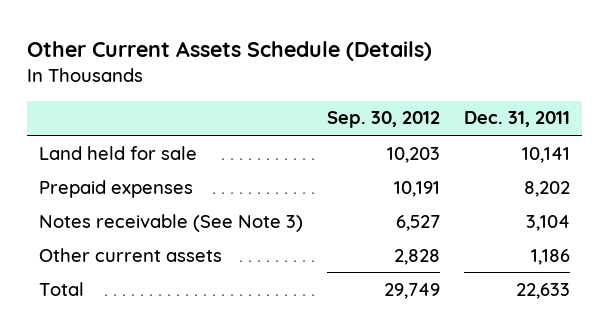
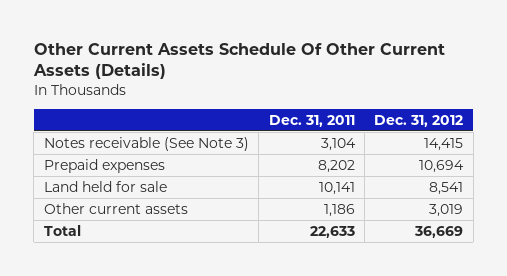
- Other Current Assets Schedule (Details)
+ Other Current Assets Schedule Of Other Current Assets (Details)
- | Sep. 30, 2012 | Dec. 31, 2011
+ | Dec. 31, 2011 | Dec. 31, 2012
moved down: Prepaid expenses | 8,202 | 10,694
moved down: Land held for sale | 10,141 | 8,541

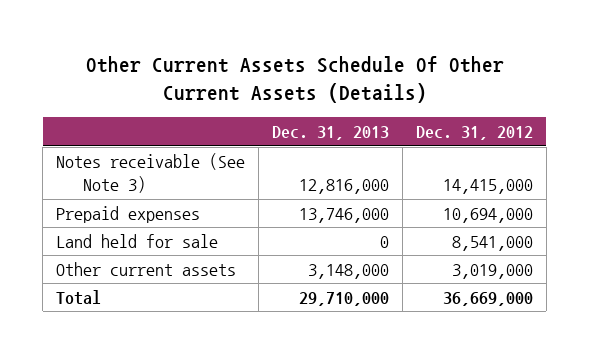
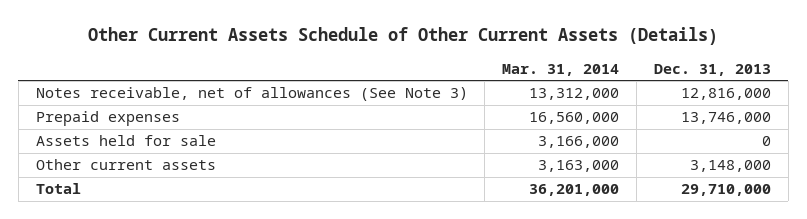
- Other Current Assets Schedule Of Other Current Assets (Details)
+ Other Current Assets Schedule of Other Current Assets (Details)
- | Dec. 31, 2013 | Dec. 31, 2012
+ | Mar. 31, 2014 | Dec. 31, 2013
- Notes receivable (See Note 3) | 12,816,000 | 14,415,000
+ Notes receivable, net of allowances (See Note 3) | 13,312,000 | 12,816,000
- Land held for sale | 0 | 8,541,000
+ Assets held for sale | 3,166,000 | 0

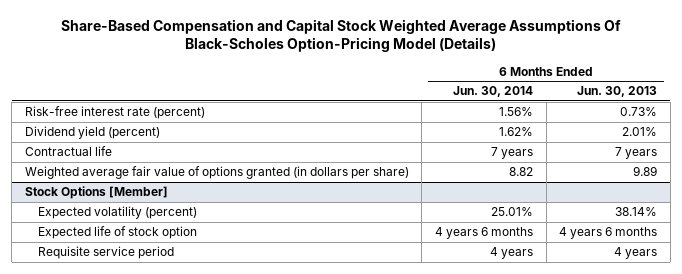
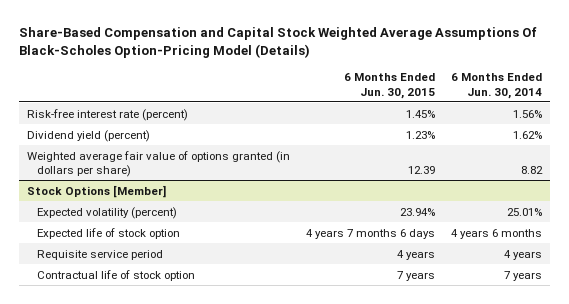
- | 6 Months Ended Jun. 30, 2014 | 6 Months Ended Jun. 30, 2013
+ | 6 Months Ended Jun. 30, 2015 | 6 Months Ended Jun. 30, 2014
- Contractual life | 7 years | 7 years
@ Stock Options [Member]
+ Contractual life of stock option | 7 years | 7 years

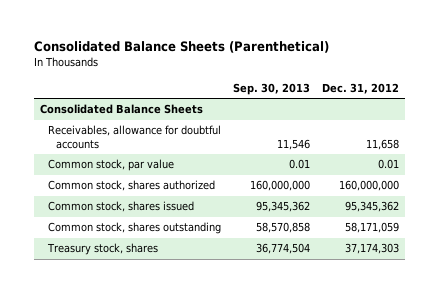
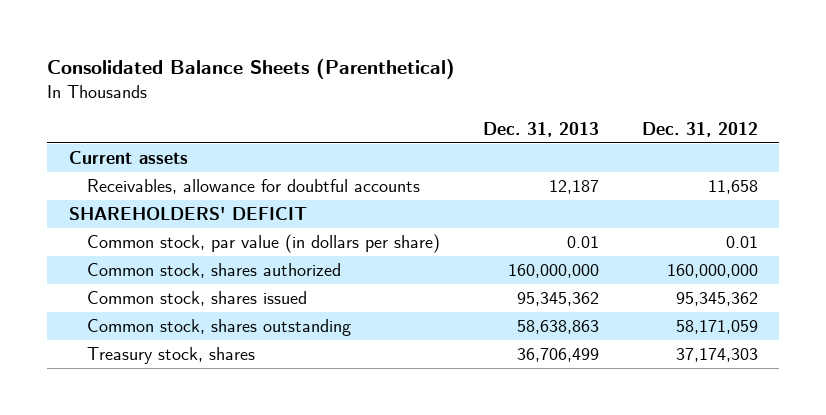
- | Sep. 30, 2013 | Dec. 31, 2012
+ | Dec. 31, 2013 | Dec. 31, 2012
- Consolidated Balance Sheets
+ Current assets
- Common stock, par value | 0.01 | 0.01
+ SHAREHOLDERS' DEFICIT
+ Common stock, par value (in dollars per share) | 0.01 | 0.01

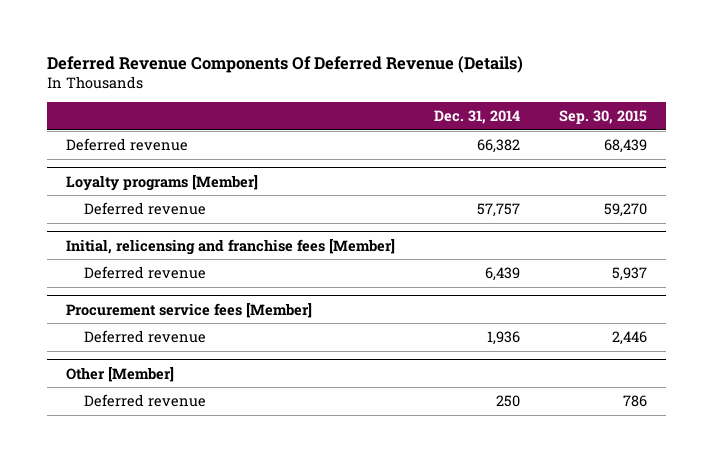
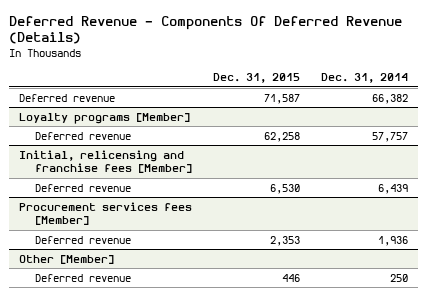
- Deferred Revenue Components Of Deferred Revenue (Details)
+ Deferred Revenue - Components Of Deferred Revenue (Details)
- | Dec. 31, 2014 | Sep. 30, 2015
+ | Dec. 31, 2015 | Dec. 31, 2014
- Procurement service fees [Member]
+ Procurement services fees [Member]

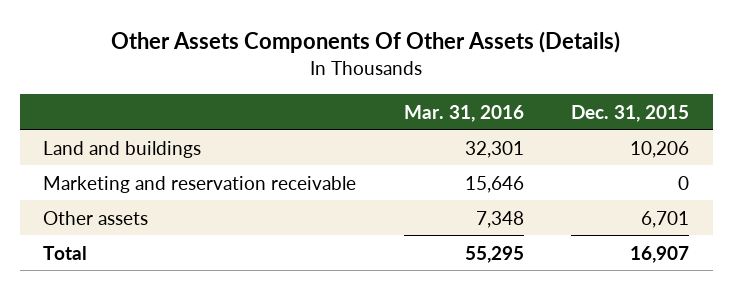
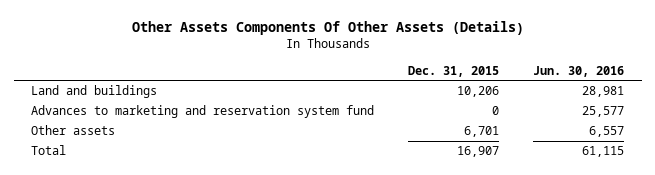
- | Mar. 31, 2016 | Dec. 31, 2015
+ | Dec. 31, 2015 | Jun. 30, 2016
- Marketing and reservation receivable | 15,646 | 0
+ Advances to marketing and reservation system fund | 0 | 25,577

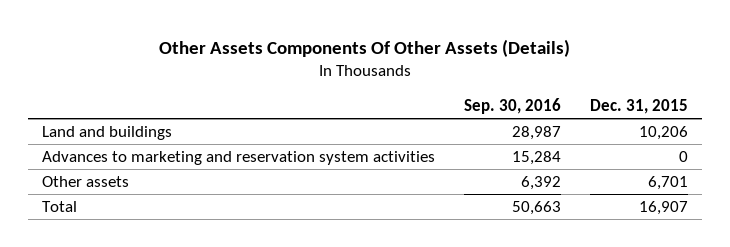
- | Dec. 31, 2015 | Jun. 30, 2016
+ | Sep. 30, 2016 | Dec. 31, 2015
- Advances to marketing and reservation system fund | 0 | 25,577
+ Advances to marketing and reservation system activities | 15,284 | 0

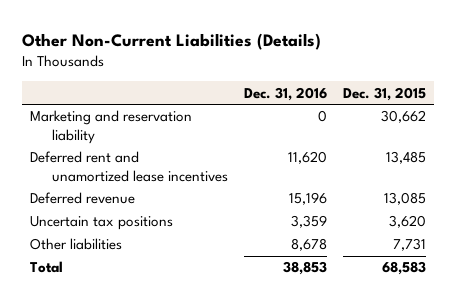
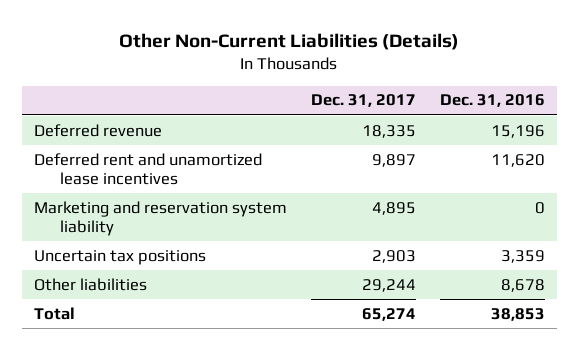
- | Dec. 31, 2016 | Dec. 31, 2015
+ | Dec. 31, 2017 | Dec. 31, 2016
- Marketing and reservation liability | 0 | 30,662
moved down: Deferred rent and unamortized lease incentives | 9,897 | 11,620
+ Marketing and reservation system liability | 4,895 | 0

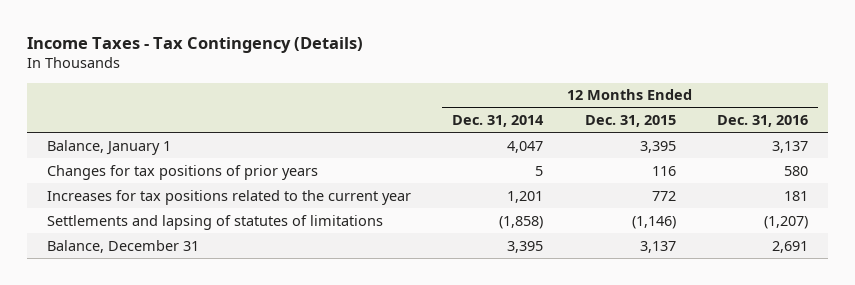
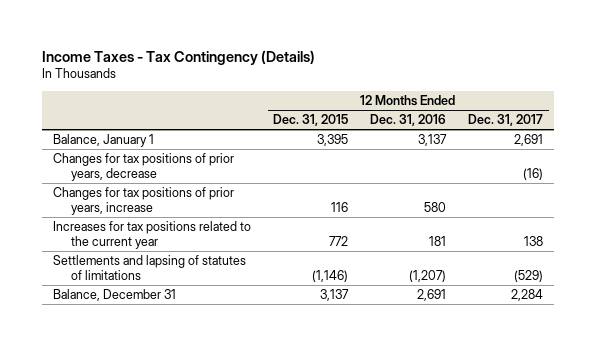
- | 12 Months Ended Dec. 31, 2014 | 12 Months Ended Dec. 31, 2015 | 12 Months Ended Dec. 31, 2016
+ | 12 Months Ended Dec. 31, 2015 | 12 Months Ended Dec. 31, 2016 | 12 Months Ended Dec. 31, 2017
- Changes for tax positions of prior years | 5 | 116 | 580
+ Changes for tax positions of prior years, decrease | | | (16)
+ Changes for tax positions of prior years, increase | 116 | 580 |

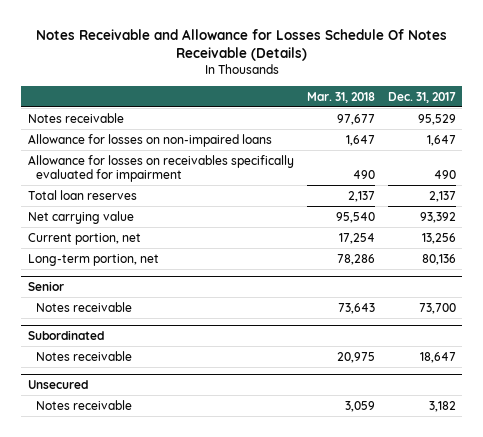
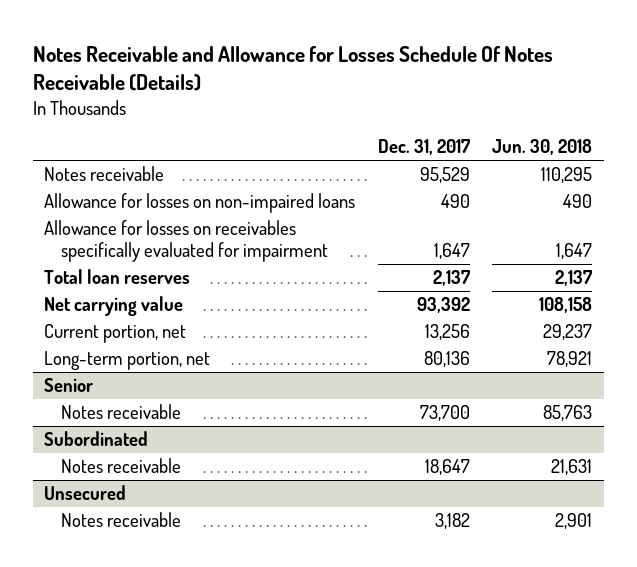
- | Mar. 31, 2018 | Dec. 31, 2017
+ | Dec. 31, 2017 | Jun. 30, 2018
- Allowance for losses on non-impaired loans | 1,647 | 1,647
- Allowance for losses on receivables specifically evaluated for impairment | 490 | 490
+ Allowance for losses on non-impaired loans | 490 | 490
+ Allowance for losses on receivables specifically evaluated for impairment | 1,647 | 1,647

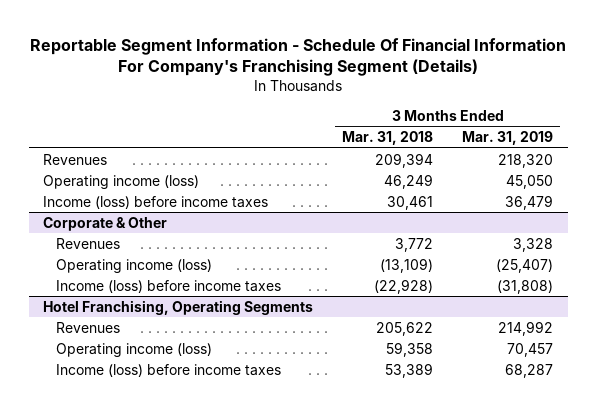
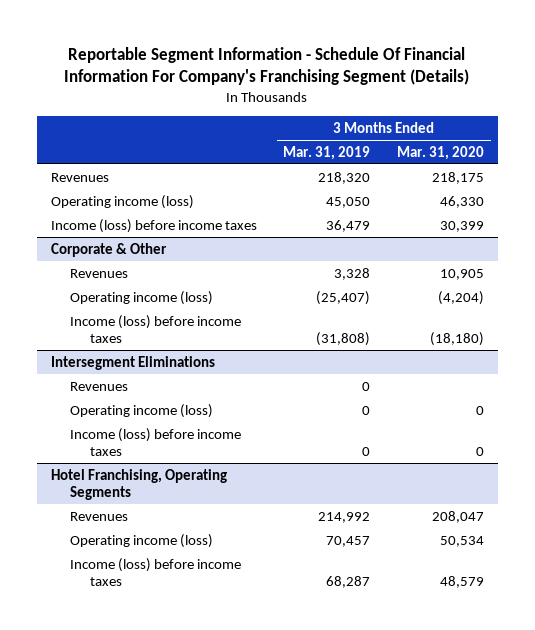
- | 3 Months Ended Mar. 31, 2018 | 3 Months Ended Mar. 31, 2019
+ | 3 Months Ended Mar. 31, 2019 | 3 Months Ended Mar. 31, 2020
+ Intersegment Eliminations
+ Revenues | 0 |
+ Operating income (loss) | 0 | 0
+ Income (loss) before income taxes | 0 | 0

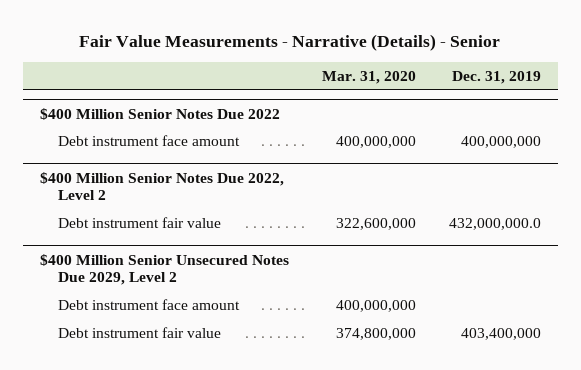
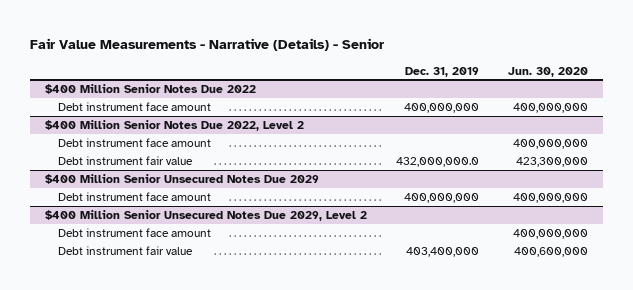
- | Mar. 31, 2020 | Dec. 31, 2019
+ | Dec. 31, 2019 | Jun. 30, 2020
@ $400 Million Senior Notes Due 2022, Level 2
+ Debt instrument face amount | | 400,000,000
+ $400 Million Senior Unsecured Notes Due 2029
+ Debt instrument face amount | 400,000,000 | 400,000,000

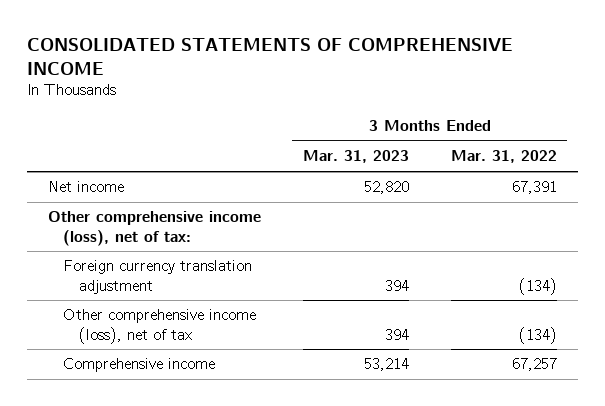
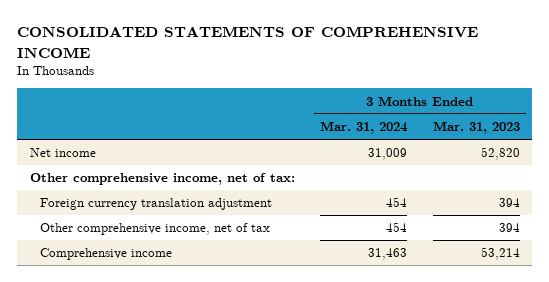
- | 3 Months Ended Mar. 31, 2023 | 3 Months Ended Mar. 31, 2022
+ | 3 Months Ended Mar. 31, 2024 | 3 Months Ended Mar. 31, 2023
- Other comprehensive income (loss), net of tax:
+ Other comprehensive income, net of tax:
- Other comprehensive income (loss), net of tax | 394 | (134)
+ Other comprehensive income, net of tax | 454 | 394

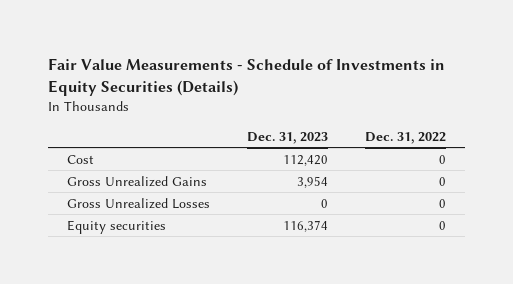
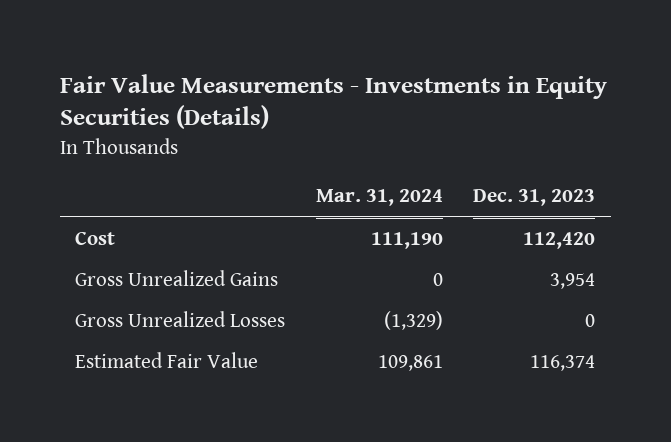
- Fair Value Measurements - Schedule of Investments in Equity Securities (Details)
+ Fair Value Measurements - Investments in Equity Securities (Details)
- | Dec. 31, 2023 | Dec. 31, 2022
+ | Mar. 31, 2024 | Dec. 31, 2023
- Equity securities | 116,374 | 0
+ Estimated Fair Value | 109,861 | 116,374

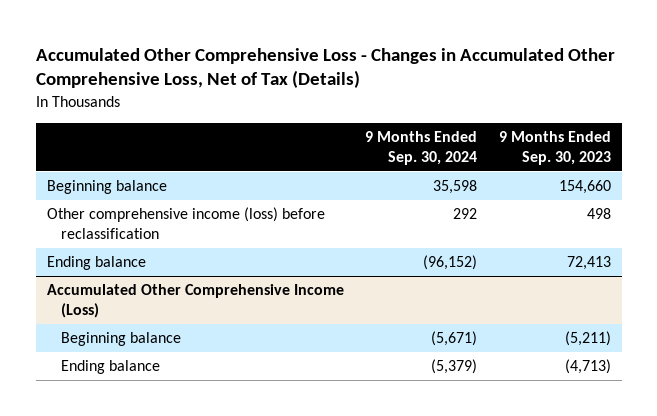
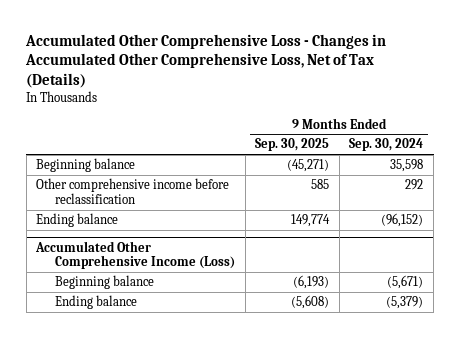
- | 9 Months Ended Sep. 30, 2024 | 9 Months Ended Sep. 30, 2023
+ | 9 Months Ended Sep. 30, 2025 | 9 Months Ended Sep. 30, 2024
- Other comprehensive income (loss) before reclassification | 292 | 498
+ Other comprehensive income before reclassification | 585 | 292

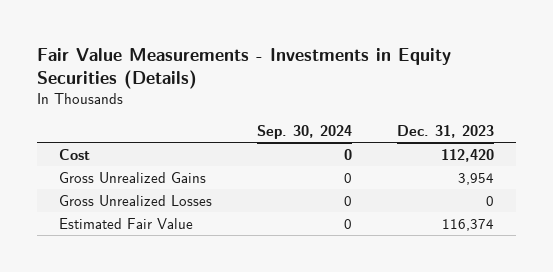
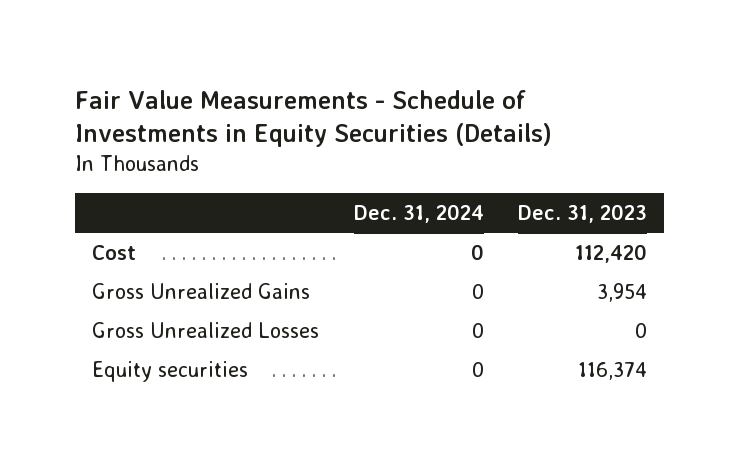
- Fair Value Measurements - Investments in Equity Securities (Details)
+ Fair Value Measurements - Schedule of Investments in Equity Securities (Details)
- | Sep. 30, 2024 | Dec. 31, 2023
+ | Dec. 31, 2024 | Dec. 31, 2023
- Estimated Fair Value | 0 | 116,374
+ Equity securities | 0 | 116,374

